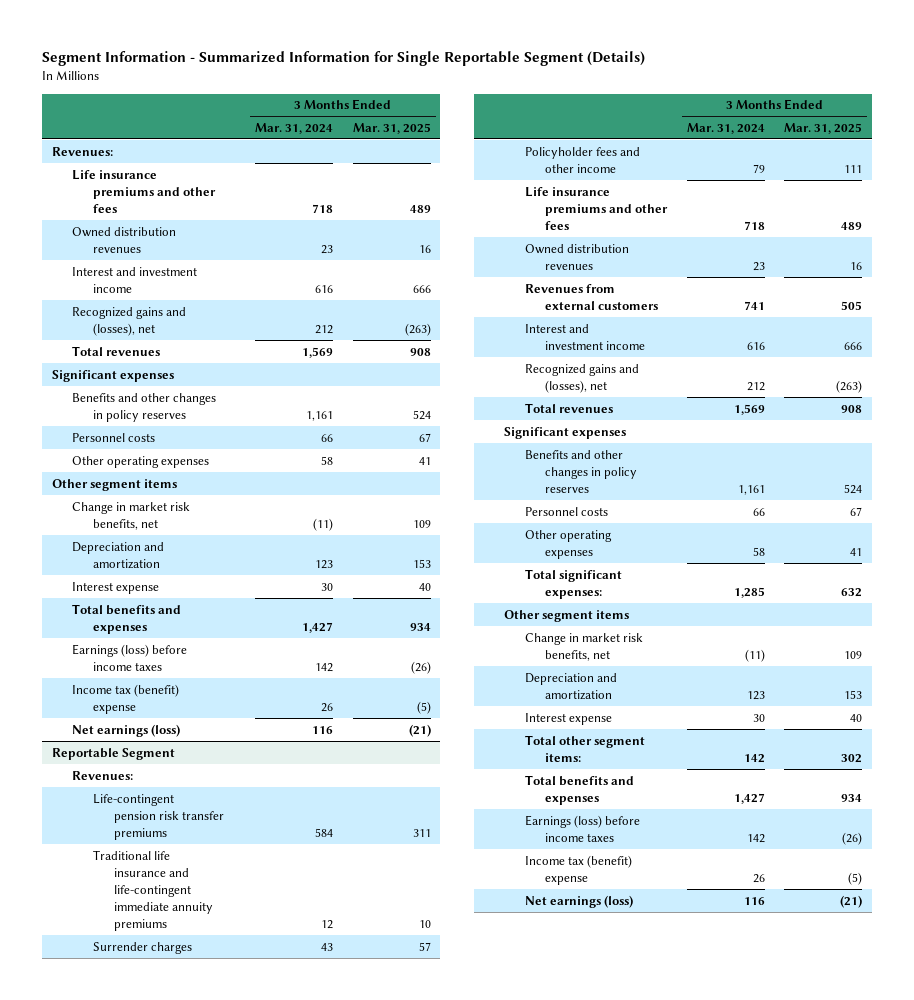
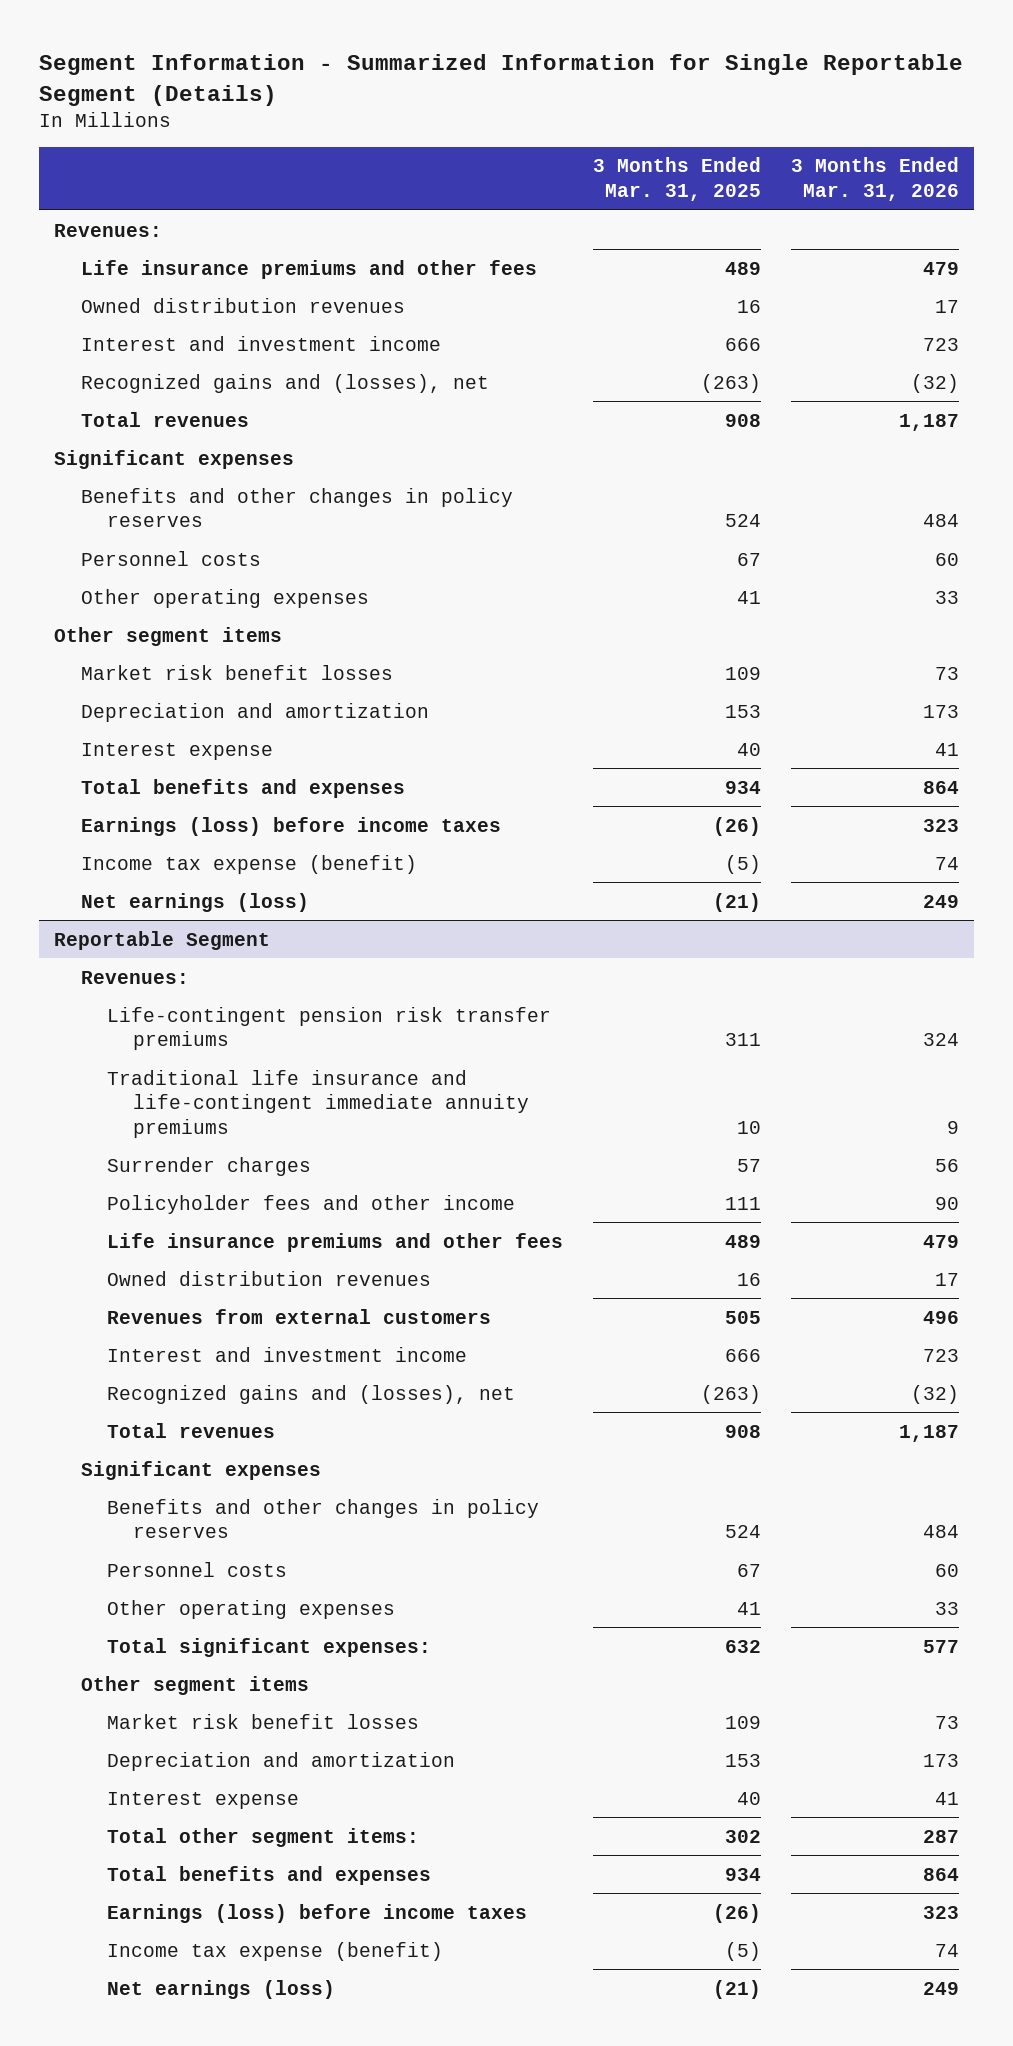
- | 3 Months Ended Mar. 31, 2024 | 3 Months Ended Mar. 31, 2025
+ | 3 Months Ended Mar. 31, 2025 | 3 Months Ended Mar. 31, 2026
- Change in market risk benefits, net | (11) | 109
+ Market risk benefit losses | 109 | 73
- Income tax (benefit) expense | 26 | (5)
+ Income tax expense (benefit) | (5) | 74
@ Reportable Segment
- Change in market risk benefits, net | (11) | 109
+ Market risk benefit losses | 109 | 73
- Income tax (benefit) expense | 26 | (5)
+ Income tax expense (benefit) | (5) | 74

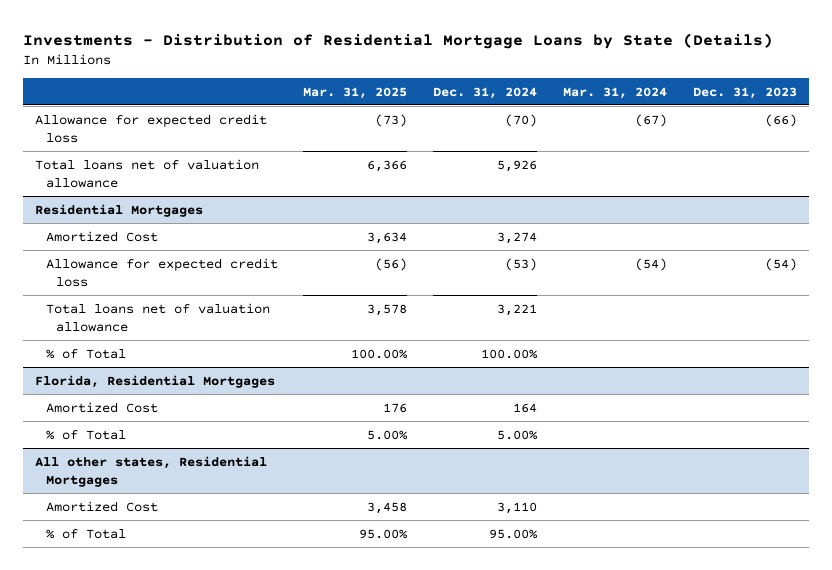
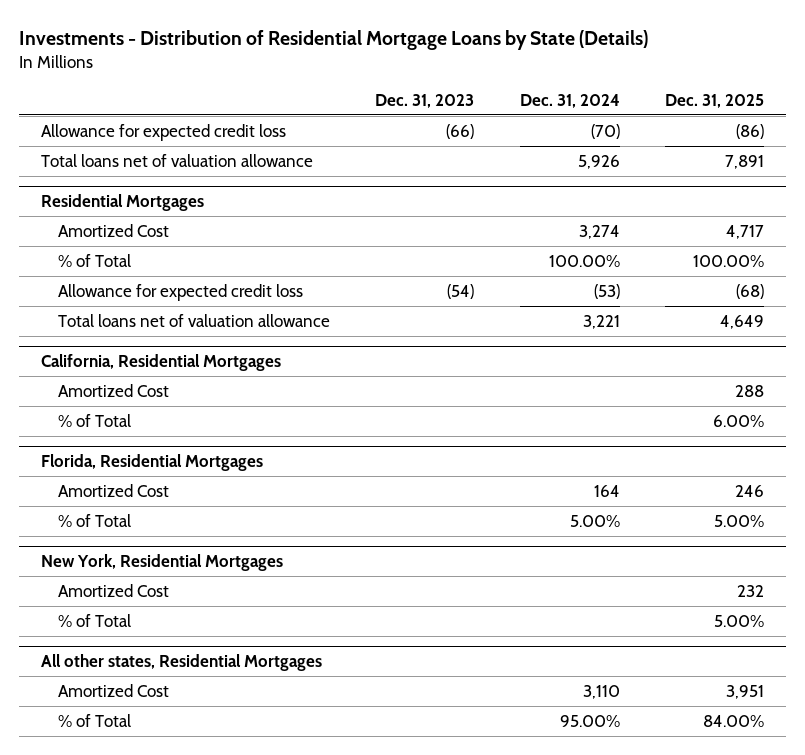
- | Mar. 31, 2025 | Dec. 31, 2024 | Mar. 31, 2024 | Dec. 31, 2023
+ | Dec. 31, 2023 | Dec. 31, 2024 | Dec. 31, 2025
@ Residential Mortgages
moved up: % of Total | | 100.00% | 100.00%
+ California, Residential Mortgages
+ Amortized Cost | | | 288
+ % of Total | | | 6.00%
+ New York, Residential Mortgages
+ Amortized Cost | | | 232
+ % of Total | | | 5.00%

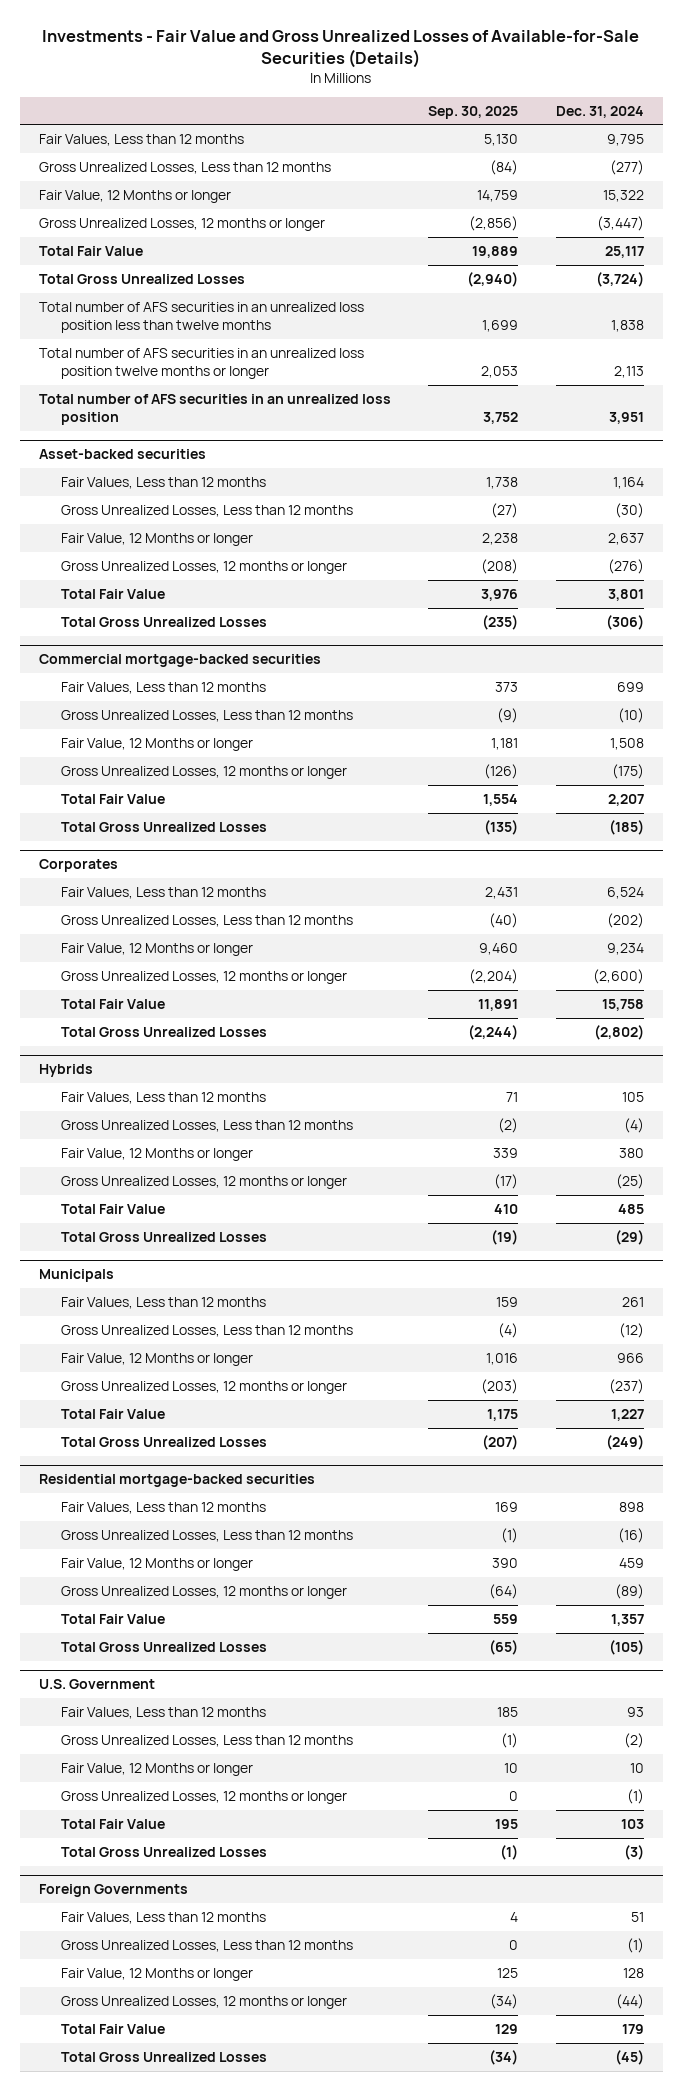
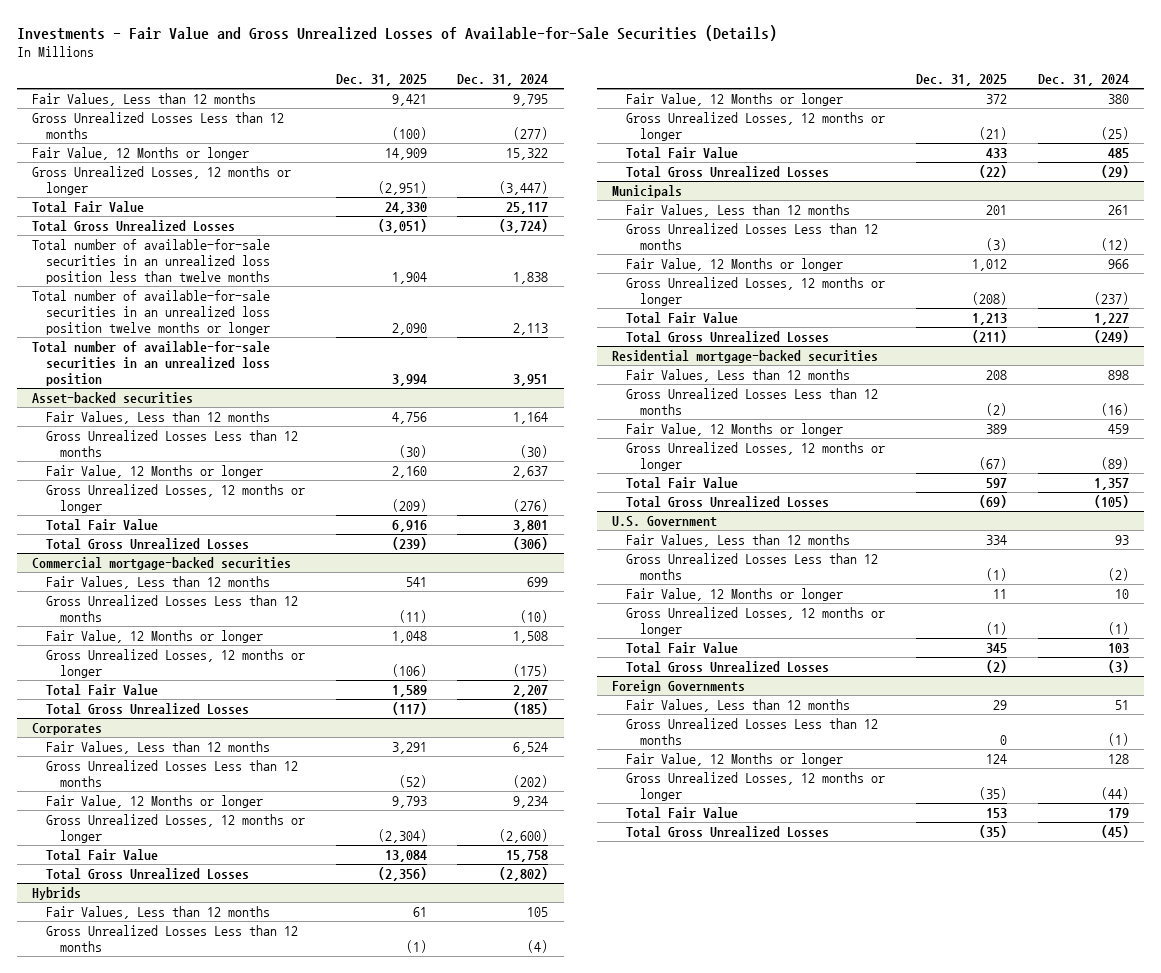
- | Sep. 30, 2025 | Dec. 31, 2024
+ | Dec. 31, 2025 | Dec. 31, 2024
- Gross Unrealized Losses, Less than 12 months | (84) | (277)
+ Gross Unrealized Losses Less than 12 months | (100) | (277)
- Total number of AFS securities in an unrealized loss position less than twelve months | 1,699 | 1,838
- Total number of AFS securities in an unrealized loss position twelve months or longer | 2,053 | 2,113
- Total number of AFS securities in an unrealized loss position | 3,752 | 3,951
+ Total number of available-for-sale securities in an unrealized loss position less than twelve months | 1,904 | 1,838
+ Total number of available-for-sale securities in an unrealized loss position twelve months or longer | 2,090 | 2,113
+ Total number of available-for-sale securities in an unrealized loss position | 3,994 | 3,951
@ Asset-backed securities
- Gross Unrealized Losses, Less than 12 months | (27) | (30)
+ Gross Unrealized Losses Less than 12 months | (30) | (30)
@ Commercial mortgage-backed securities
- Gross Unrealized Losses, Less than 12 months | (9) | (10)
+ Gross Unrealized Losses Less than 12 months | (11) | (10)
@ Corporates
- Gross Unrealized Losses, Less than 12 months | (40) | (202)
+ Gross Unrealized Losses Less than 12 months | (52) | (202)
@ Hybrids
- Gross Unrealized Losses, Less than 12 months | (2) | (4)
+ Gross Unrealized Losses Less than 12 months | (1) | (4)
@ Municipals
- Gross Unrealized Losses, Less than 12 months | (4) | (12)
+ Gross Unrealized Losses Less than 12 months | (3) | (12)
@ Residential mortgage-backed securities
- Gross Unrealized Losses, Less than 12 months | (1) | (16)
+ Gross Unrealized Losses Less than 12 months | (2) | (16)
@ U.S. Government
- Gross Unrealized Losses, Less than 12 months | (1) | (2)
+ Gross Unrealized Losses Less than 12 months | (1) | (2)
@ Foreign Governments
- Gross Unrealized Losses, Less than 12 months | 0 | (1)
+ Gross Unrealized Losses Less than 12 months | 0 | (1)

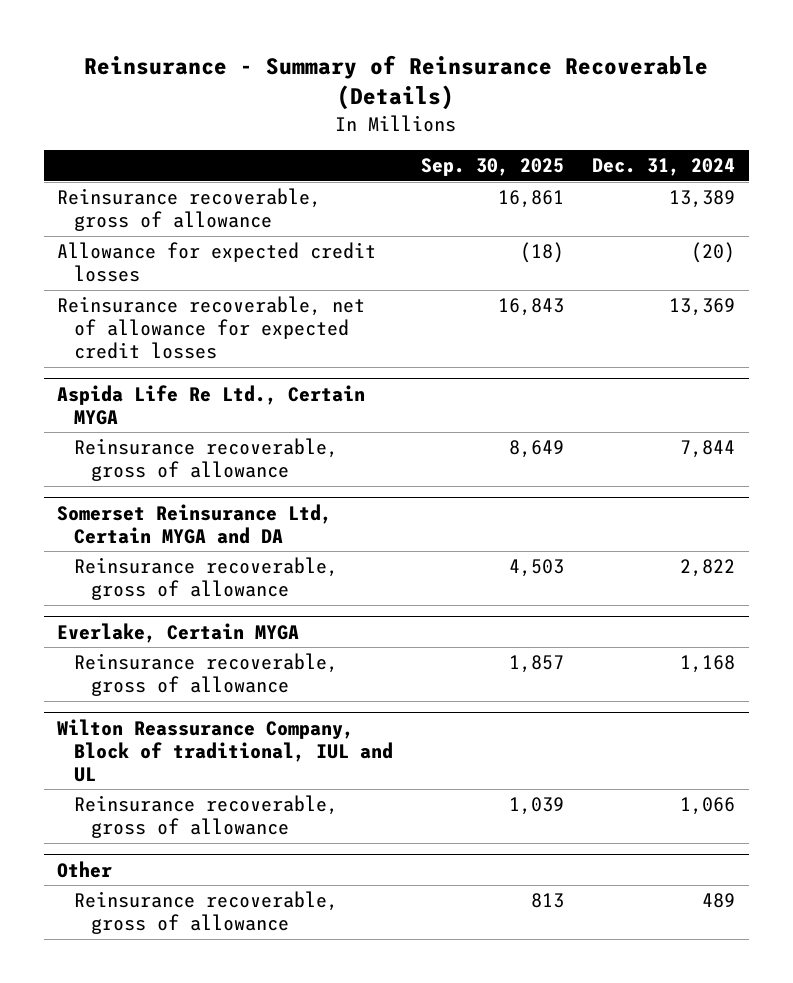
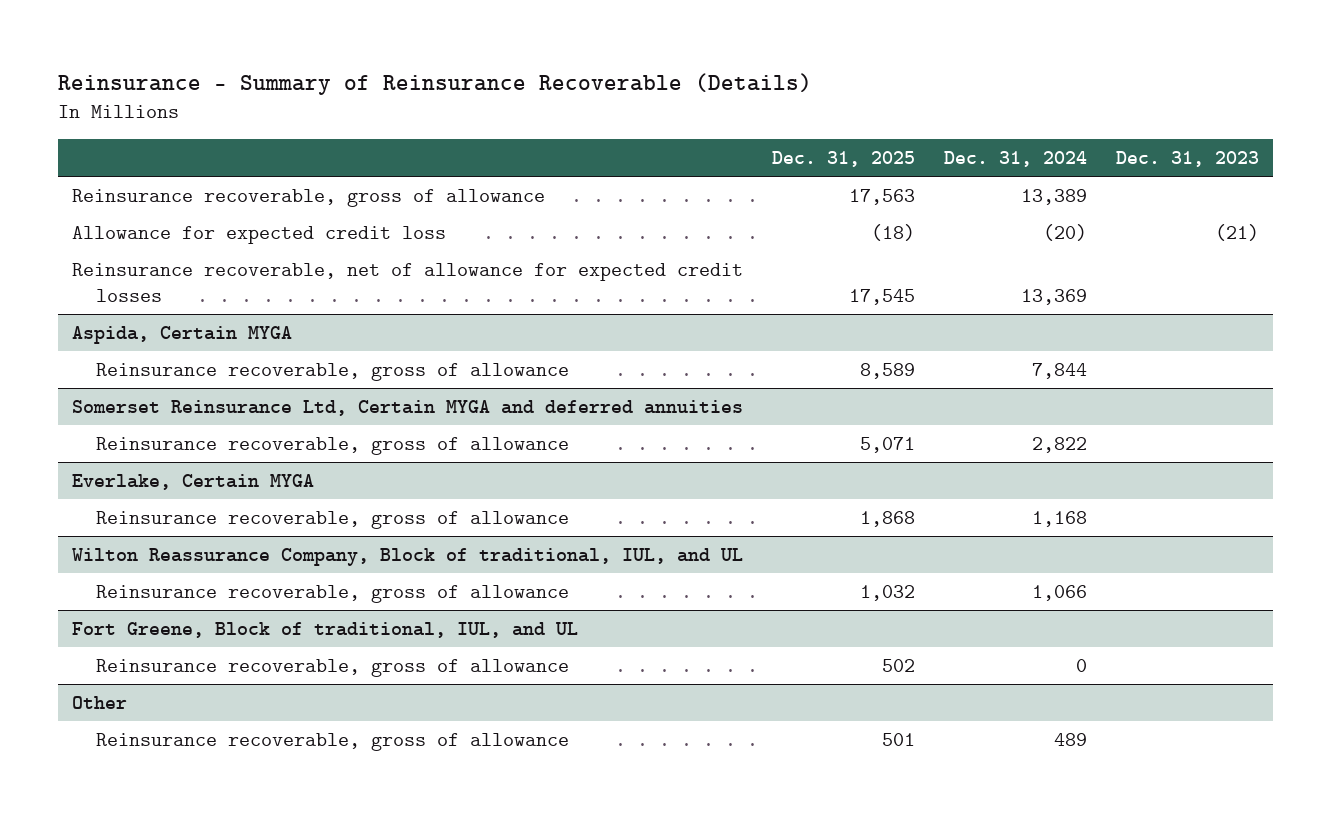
- | Sep. 30, 2025 | Dec. 31, 2024
+ | Dec. 31, 2025 | Dec. 31, 2024 | Dec. 31, 2023
- Allowance for expected credit losses | (18) | (20)
+ Allowance for expected credit loss | (18) | (20) | (21)
- Aspida Life Re Ltd., Certain MYGA
+ Aspida, Certain MYGA
- Somerset Reinsurance Ltd, Certain MYGA and DA
+ Somerset Reinsurance Ltd, Certain MYGA and deferred annuities
- Wilton Reassurance Company, Block of traditional, IUL and UL
+ Wilton Reassurance Company, Block of traditional, IUL, and UL
+ Fort Greene, Block of traditional, IUL, and UL
+ Reinsurance recoverable, gross of allowance | 502 | 0 |

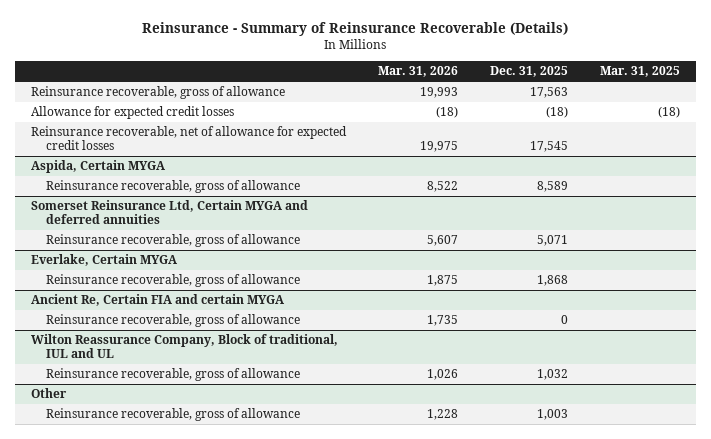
- | Dec. 31, 2025 | Dec. 31, 2024 | Dec. 31, 2023
+ | Mar. 31, 2026 | Dec. 31, 2025 | Mar. 31, 2025
- Allowance for expected credit loss | (18) | (20) | (21)
+ Allowance for expected credit losses | (18) | (18) | (18)
- Wilton Reassurance Company, Block of traditional, IUL, and UL
+ Ancient Re, Certain FIA and certain MYGA
+ Reinsurance recoverable, gross of allowance | 1,735 | 0 |
+ Wilton Reassurance Company, Block of traditional, IUL and UL
- Fort Greene, Block of traditional, IUL, and UL
- Reinsurance recoverable, gross of allowance | 502 | 0 |
@ Other
- Reinsurance recoverable, gross of allowance | 501 | 489 |
+ Reinsurance recoverable, gross of allowance | 1,228 | 1,003 |

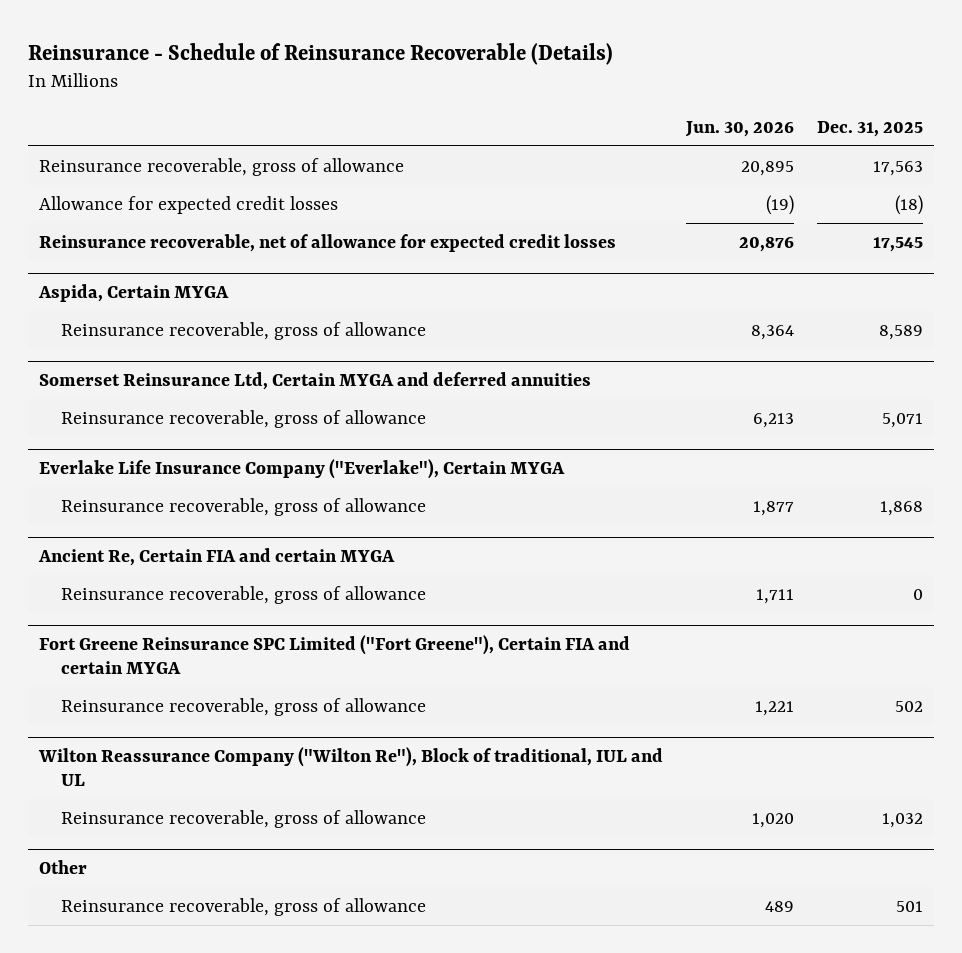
- Reinsurance - Summary of Reinsurance Recoverable (Details)
+ Reinsurance - Schedule of Reinsurance Recoverable (Details)
- | Mar. 31, 2026 | Dec. 31, 2025 | Mar. 31, 2025
+ | Jun. 30, 2026 | Dec. 31, 2025
- Everlake, Certain MYGA
+ Everlake Life Insurance Company ("Everlake"), Certain MYGA
- Wilton Reassurance Company, Block of traditional, IUL and UL
+ Fort Greene Reinsurance SPC Limited ("Fort Greene"), Certain FIA and certain MYGA
+ Reinsurance recoverable, gross of allowance | 1,221 | 502
+ Wilton Reassurance Company ("Wilton Re"), Block of traditional, IUL and UL
@ Other
- Reinsurance recoverable, gross of allowance | 1,228 | 1,003 |
+ Reinsurance recoverable, gross of allowance | 489 | 501

